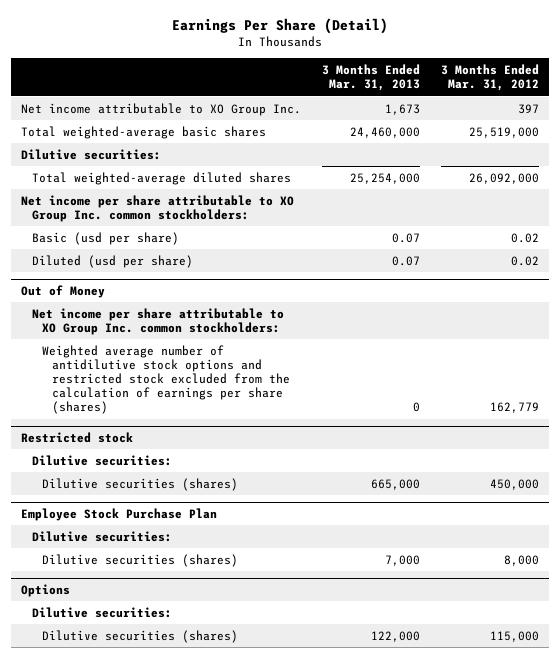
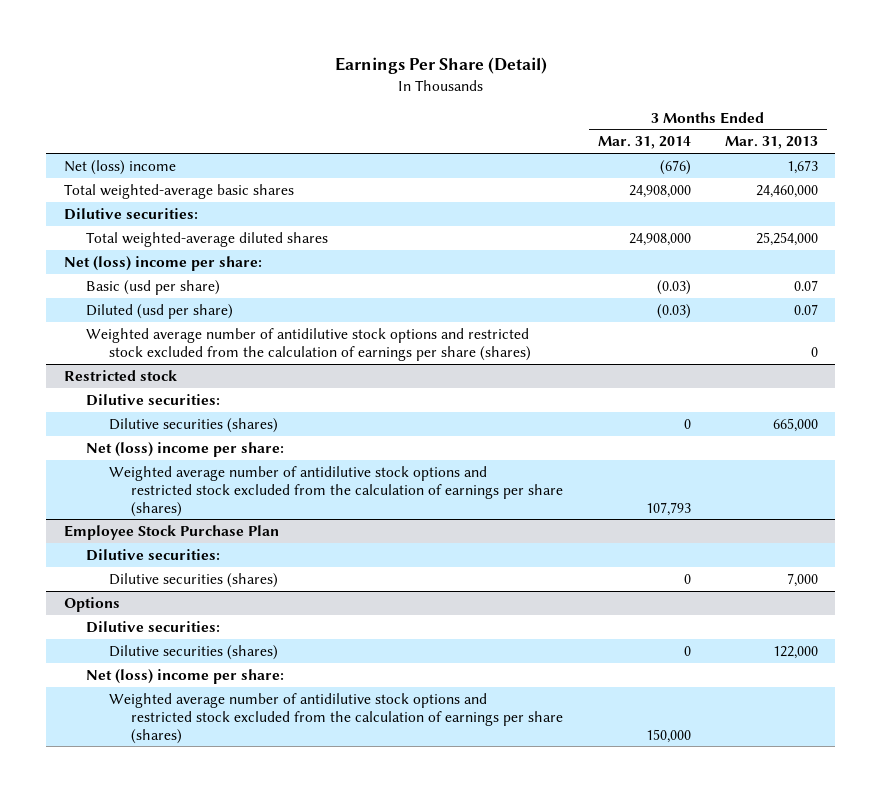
- | 3 Months Ended Mar. 31, 2013 | 3 Months Ended Mar. 31, 2012
+ | 3 Months Ended Mar. 31, 2014 | 3 Months Ended Mar. 31, 2013
- Net income attributable to XO Group Inc. | 1,673 | 397
+ Net (loss) income | (676) | 1,673
- Net income per share attributable to XO Group Inc. common stockholders:
+ Net (loss) income per share:
- Out of Money
- Net income per share attributable to XO Group Inc. common stockholders:
@ Restricted stock
+ Net (loss) income per share:
+ Weighted average number of antidilutive stock options and restricted stock excluded from the calculation of earnings per share (shares) | 107,793 |
@ Options
+ Net (loss) income per share:
+ Weighted average number of antidilutive stock options and restricted stock excluded from the calculation of earnings per share (shares) | 150,000 |

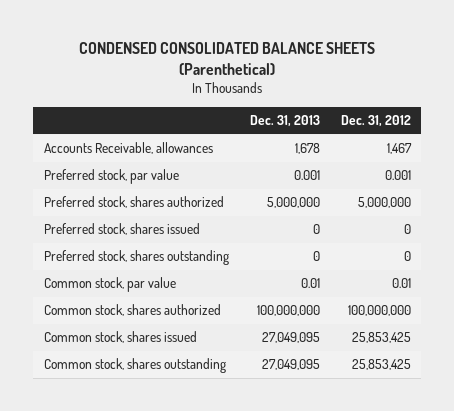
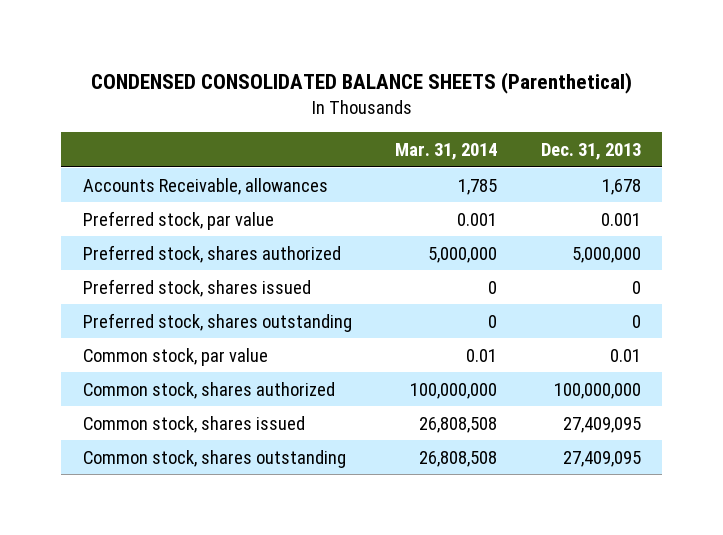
- | Dec. 31, 2013 | Dec. 31, 2012
+ | Mar. 31, 2014 | Dec. 31, 2013
- Common stock, shares issued | 27,049,095 | 25,853,425
- Common stock, shares outstanding | 27,049,095 | 25,853,425
+ Common stock, shares issued | 26,808,508 | 27,409,095
+ Common stock, shares outstanding | 26,808,508 | 27,409,095

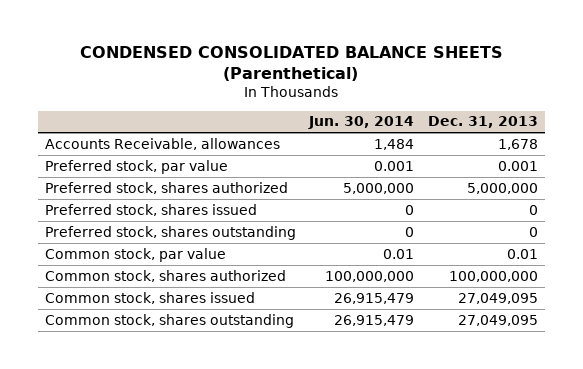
- | Mar. 31, 2014 | Dec. 31, 2013
+ | Jun. 30, 2014 | Dec. 31, 2013
- Common stock, shares issued | 26,808,508 | 27,409,095
- Common stock, shares outstanding | 26,808,508 | 27,409,095
+ Common stock, shares issued | 26,915,479 | 27,049,095
+ Common stock, shares outstanding | 26,915,479 | 27,049,095

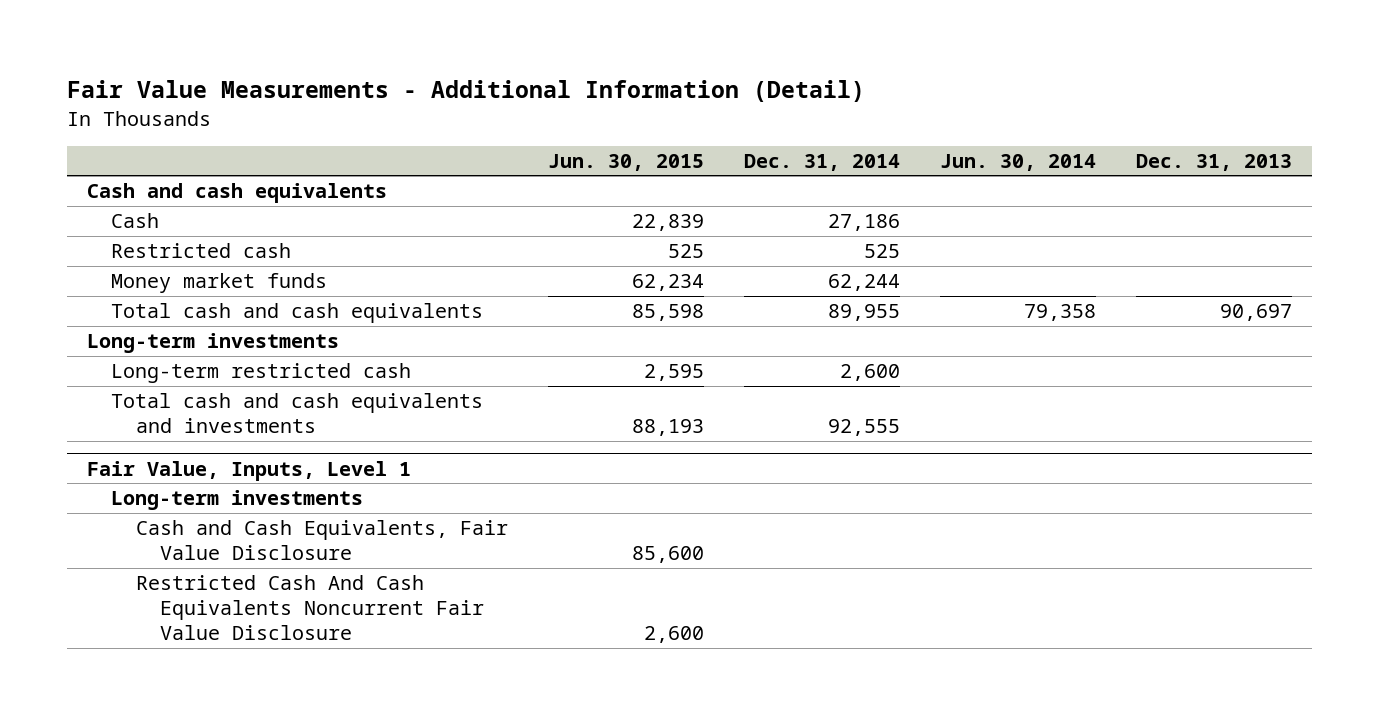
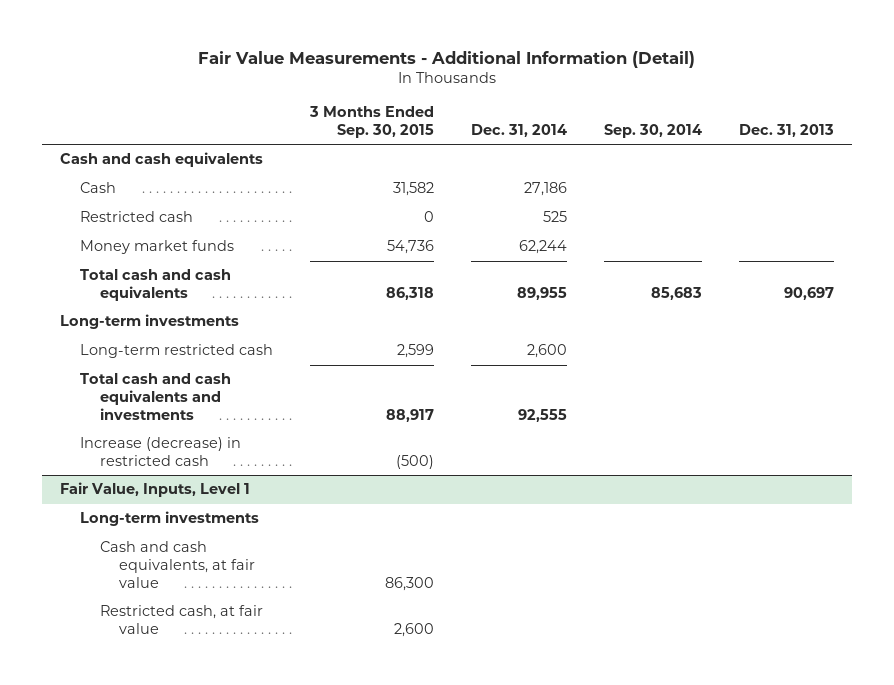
- | Jun. 30, 2015 | Dec. 31, 2014 | Jun. 30, 2014 | Dec. 31, 2013
+ | 3 Months Ended Sep. 30, 2015 | Dec. 31, 2014 | Sep. 30, 2014 | Dec. 31, 2013
+ Increase (decrease) in restricted cash | (500) | | |
@ Fair Value, Inputs, Level 1
- Cash and Cash Equivalents, Fair Value Disclosure | 85,600 | | |
- Restricted Cash And Cash Equivalents Noncurrent Fair Value Disclosure | 2,600 | | |
+ Cash and cash equivalents, at fair value | 86,300 | | |
+ Restricted cash, at fair value | 2,600 | | |

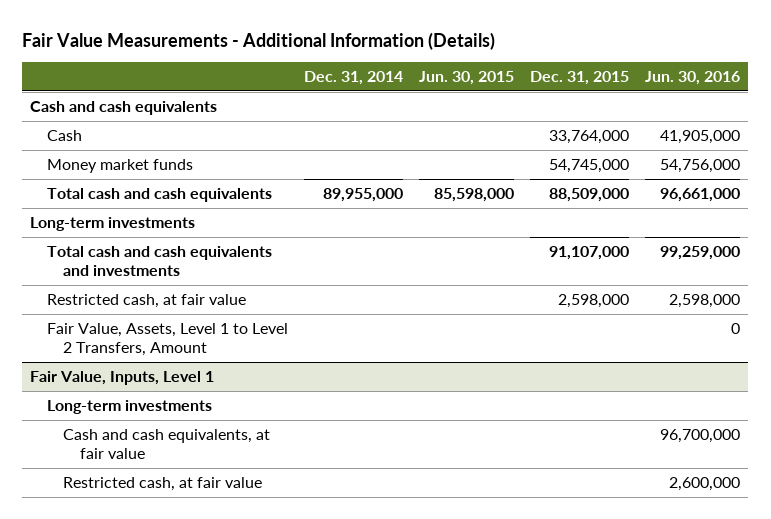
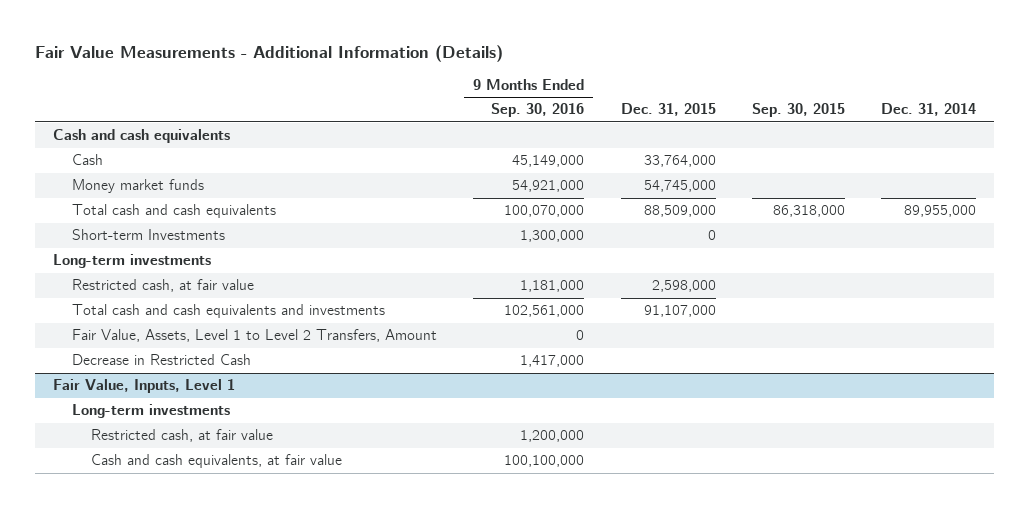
- | Dec. 31, 2014 | Jun. 30, 2015 | Dec. 31, 2015 | Jun. 30, 2016
+ | 9 Months Ended Sep. 30, 2016 | Dec. 31, 2015 | Sep. 30, 2015 | Dec. 31, 2014
+ Short-term Investments | 1,300,000 | 0 | |
moved down: Total cash and cash equivalents and investments | 102,561,000 | 91,107,000 | |
+ Decrease in Restricted Cash | 1,417,000 | | |
@ Fair Value, Inputs, Level 1
moved down: Cash and cash equivalents, at fair value | 100,100,000 | | |

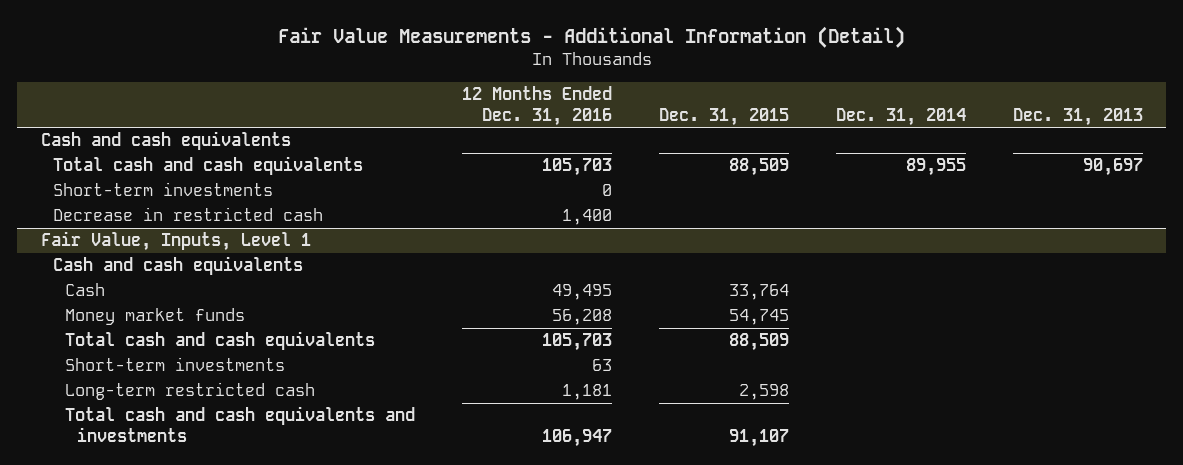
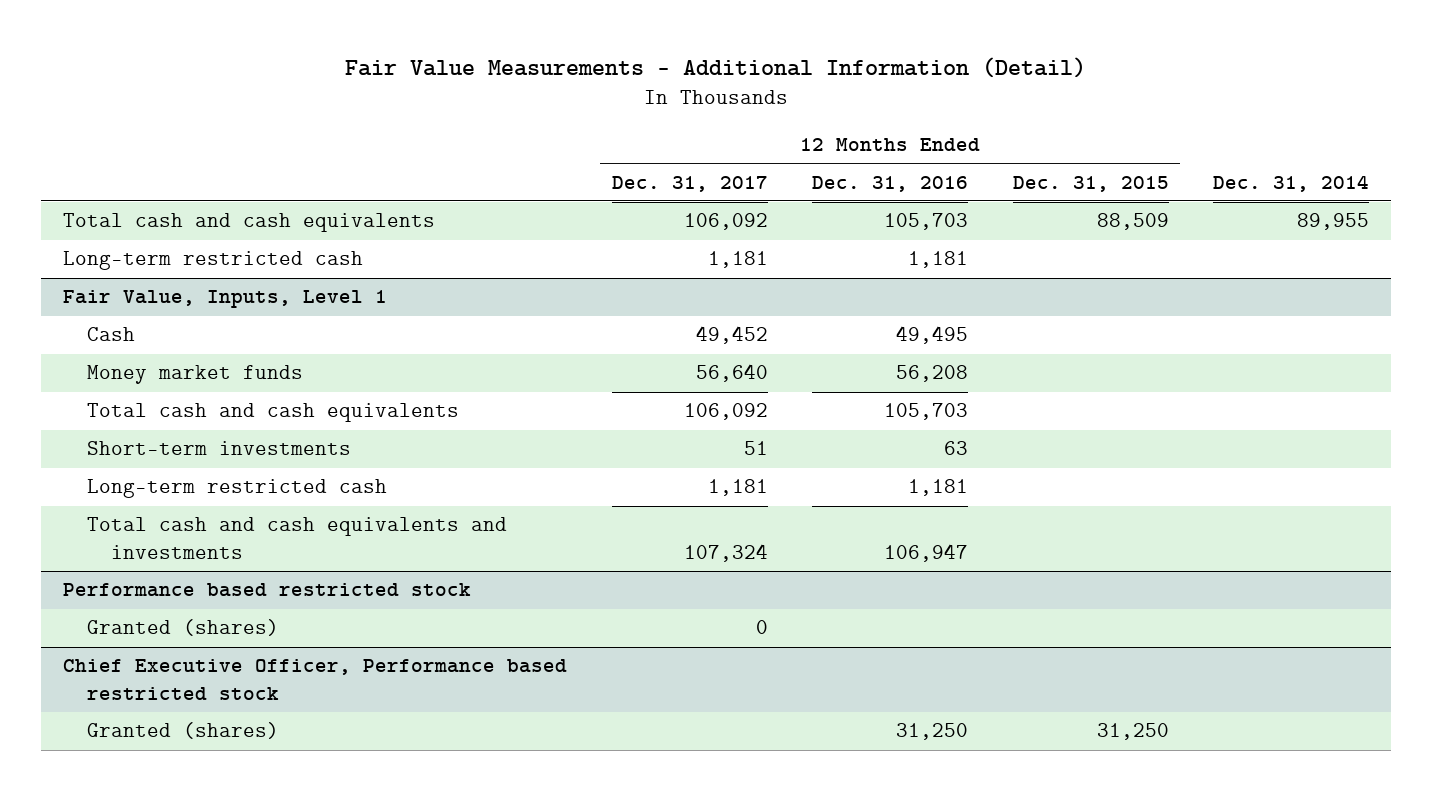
- | 12 Months Ended Dec. 31, 2016 | Dec. 31, 2015 | Dec. 31, 2014 | Dec. 31, 2013
+ | 12 Months Ended Dec. 31, 2017 | 12 Months Ended Dec. 31, 2016 | 12 Months Ended Dec. 31, 2015 | Dec. 31, 2014
- Cash and cash equivalents
- Short-term investments | 0 | | |
- Decrease in restricted cash | 1,400 | | |
+ Long-term restricted cash | 1,181 | 1,181 | |
@ Fair Value, Inputs, Level 1
- Cash and cash equivalents
+ Performance based restricted stock
+ Granted (shares) | 0 | | |
+ Chief Executive Officer, Performance based restricted stock
+ Granted (shares) | | 31,250 | 31,250 |

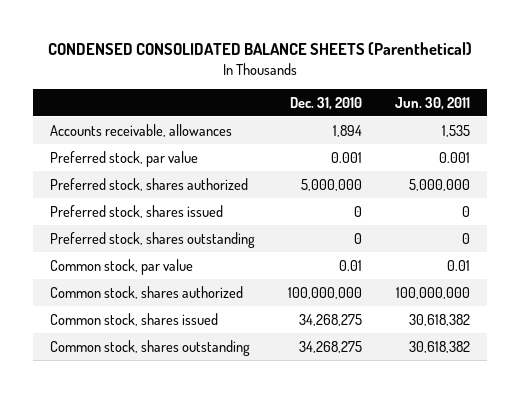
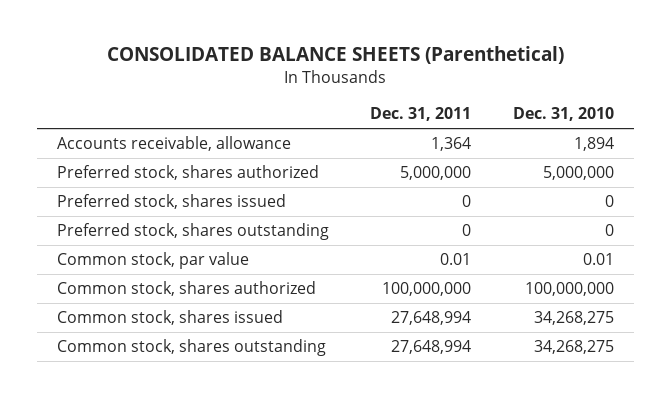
- CONDENSED CONSOLIDATED BALANCE SHEETS (Parenthetical)
+ CONSOLIDATED BALANCE SHEETS (Parenthetical)
- | Dec. 31, 2010 | Jun. 30, 2011
+ | Dec. 31, 2011 | Dec. 31, 2010
- Accounts receivable, allowances | 1,894 | 1,535
- Preferred stock, par value | 0.001 | 0.001
+ Accounts receivable, allowance | 1,364 | 1,894

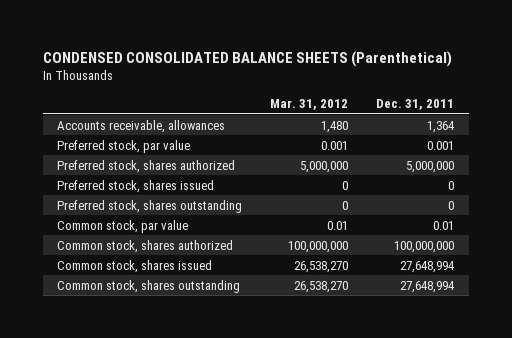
- CONSOLIDATED BALANCE SHEETS (Parenthetical)
+ CONDENSED CONSOLIDATED BALANCE SHEETS (Parenthetical)
- | Dec. 31, 2011 | Dec. 31, 2010
+ | Mar. 31, 2012 | Dec. 31, 2011
- Accounts receivable, allowance | 1,364 | 1,894
+ Accounts receivable, allowances | 1,480 | 1,364
+ Preferred stock, par value | 0.001 | 0.001

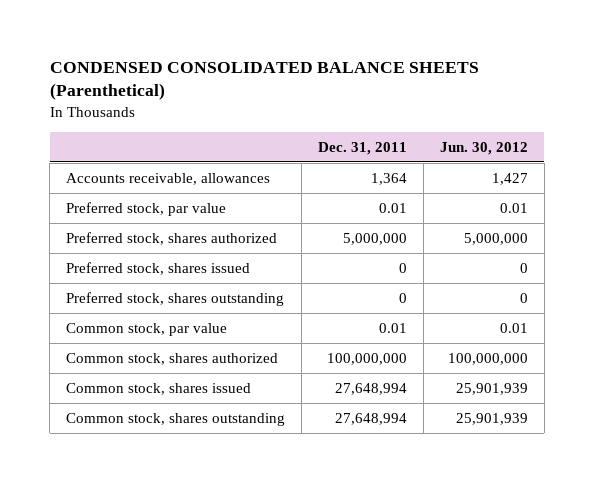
- | Mar. 31, 2012 | Dec. 31, 2011
+ | Dec. 31, 2011 | Jun. 30, 2012
- Preferred stock, par value | 0.001 | 0.001
+ Preferred stock, par value | 0.01 | 0.01

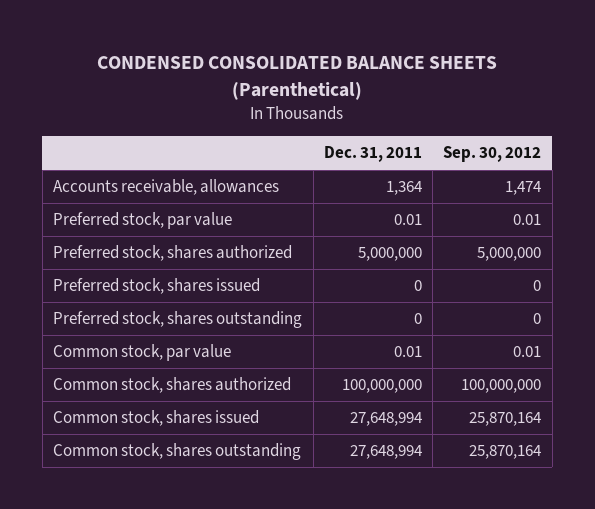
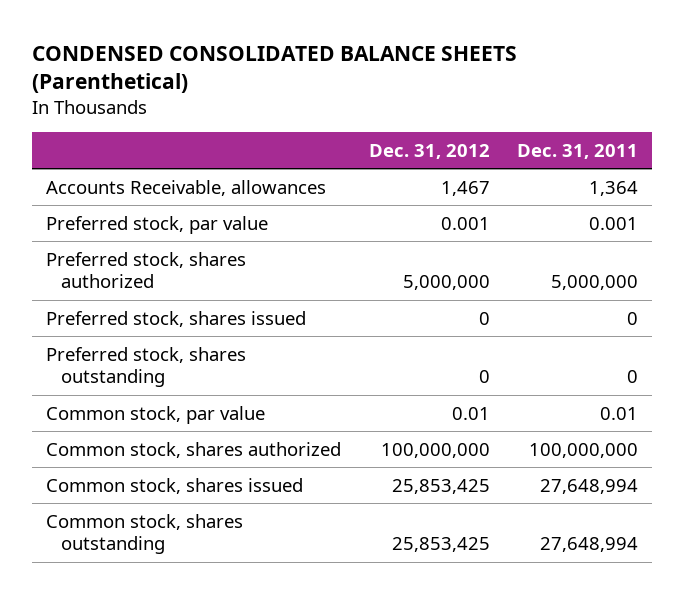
- | Dec. 31, 2011 | Sep. 30, 2012
+ | Dec. 31, 2012 | Dec. 31, 2011
- Accounts receivable, allowances | 1,364 | 1,474
- Preferred stock, par value | 0.01 | 0.01
+ Accounts Receivable, allowances | 1,467 | 1,364
+ Preferred stock, par value | 0.001 | 0.001

